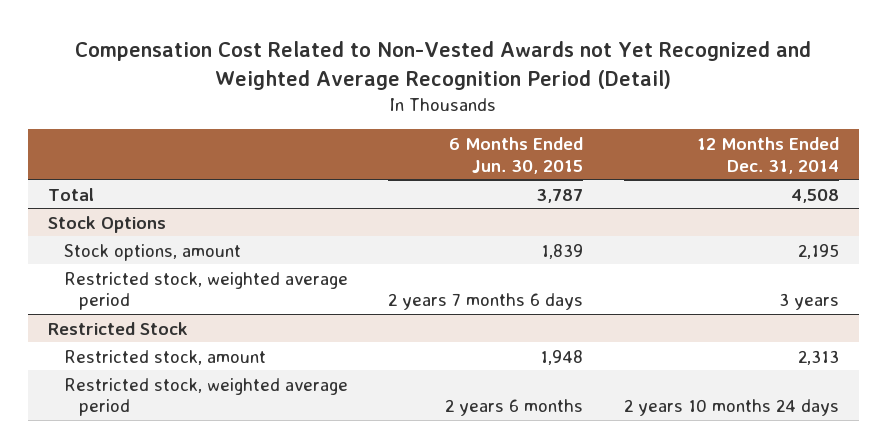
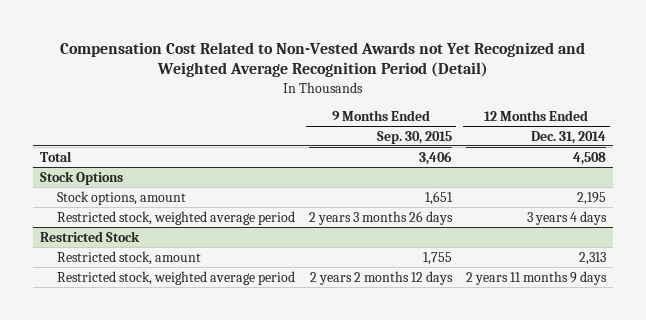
- | 6 Months Ended Jun. 30, 2015 | 12 Months Ended Dec. 31, 2014
+ | 9 Months Ended Sep. 30, 2015 | 12 Months Ended Dec. 31, 2014
@ Stock Options
- Restricted stock, weighted average period | 2 years 7 months 6 days | 3 years
+ Restricted stock, weighted average period | 2 years 3 months 26 days | 3 years 4 days
@ Restricted Stock
- Restricted stock, weighted average period | 2 years 6 months | 2 years 10 months 24 days
+ Restricted stock, weighted average period | 2 years 2 months 12 days | 2 years 11 months 9 days

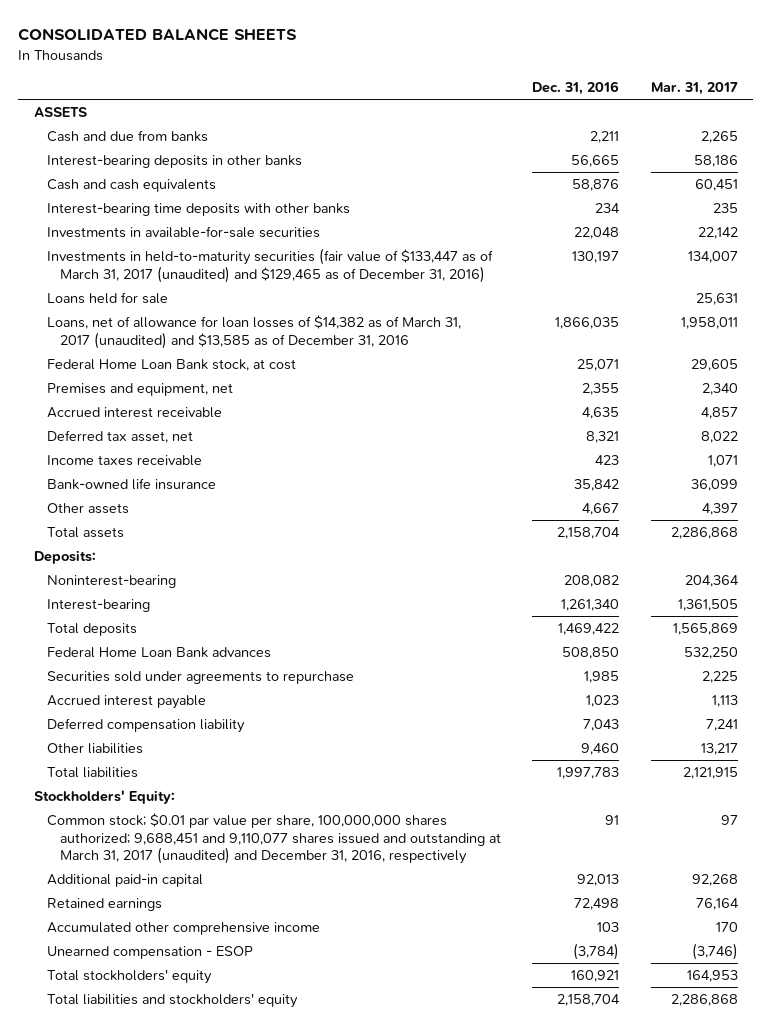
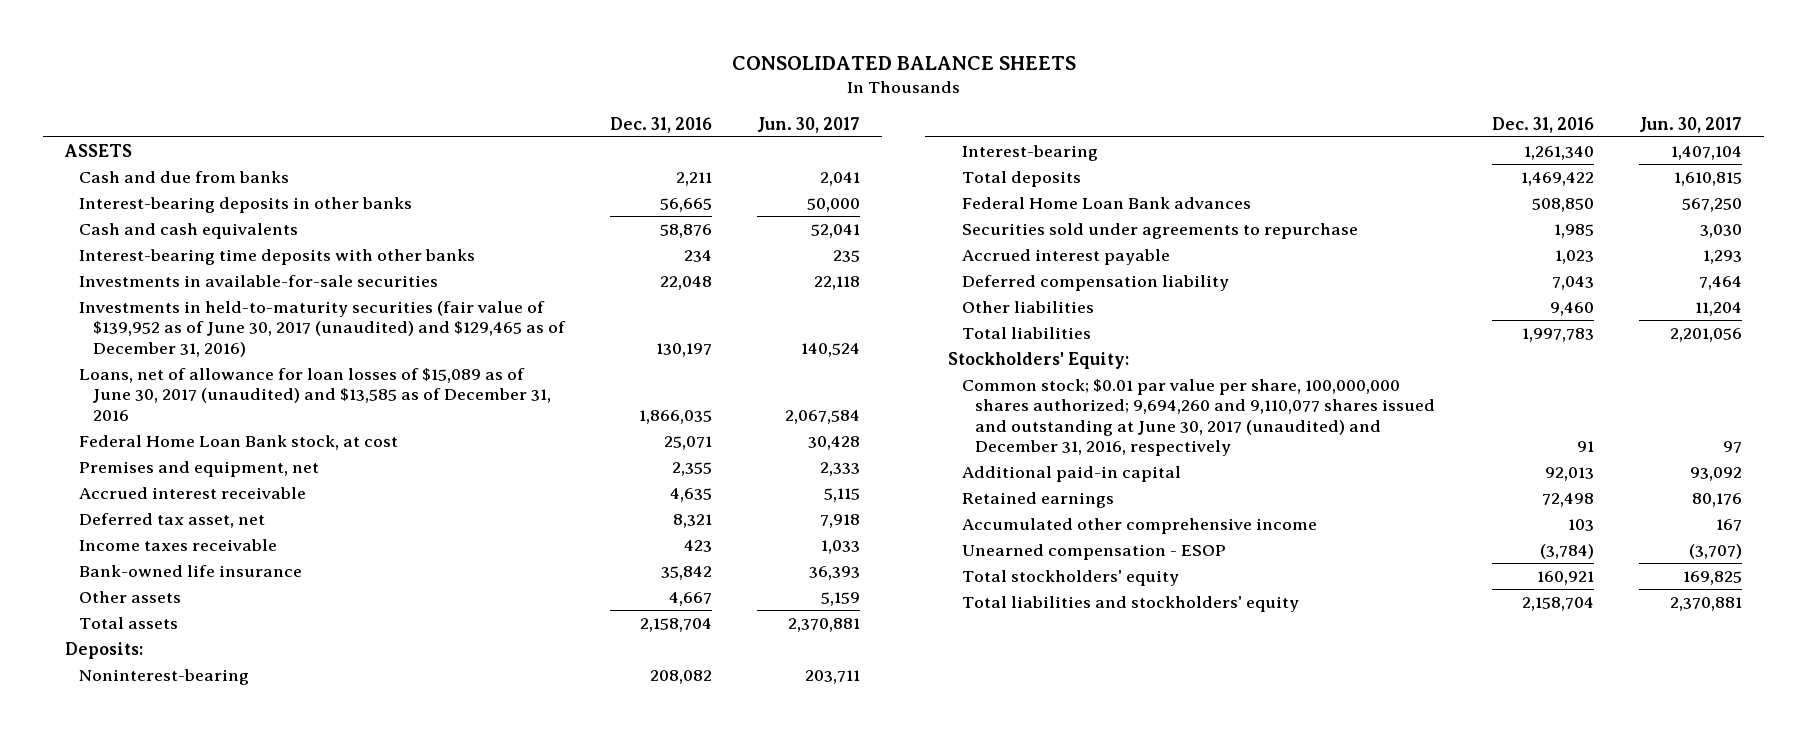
- | Dec. 31, 2016 | Mar. 31, 2017
+ | Dec. 31, 2016 | Jun. 30, 2017
- Investments in held-to-maturity securities (fair value of $133,447 as of March 31, 2017 (unaudited) and $129,465 as of December 31, 2016) | 130,197 | 134,007
- Loans held for sale | | 25,631
- Loans, net of allowance for loan losses of $14,382 as of March 31, 2017 (unaudited) and $13,585 as of December 31, 2016 | 1,866,035 | 1,958,011
+ Investments in held-to-maturity securities (fair value of $139,952 as of June 30, 2017 (unaudited) and $129,465 as of December 31, 2016) | 130,197 | 140,524
+ Loans, net of allowance for loan losses of $15,089 as of June 30, 2017 (unaudited) and $13,585 as of December 31, 2016 | 1,866,035 | 2,067,584
- Common stock; $0.01 par value per share, 100,000,000 shares authorized; 9,688,451 and 9,110,077 shares issued and outstanding at March 31, 2017 (unaudited) and December 31, 2016, respectively | 91 | 97
+ Common stock; $0.01 par value per share, 100,000,000 shares authorized; 9,694,260 and 9,110,077 shares issued and outstanding at June 30, 2017 (unaudited) and December 31, 2016, respectively | 91 | 97

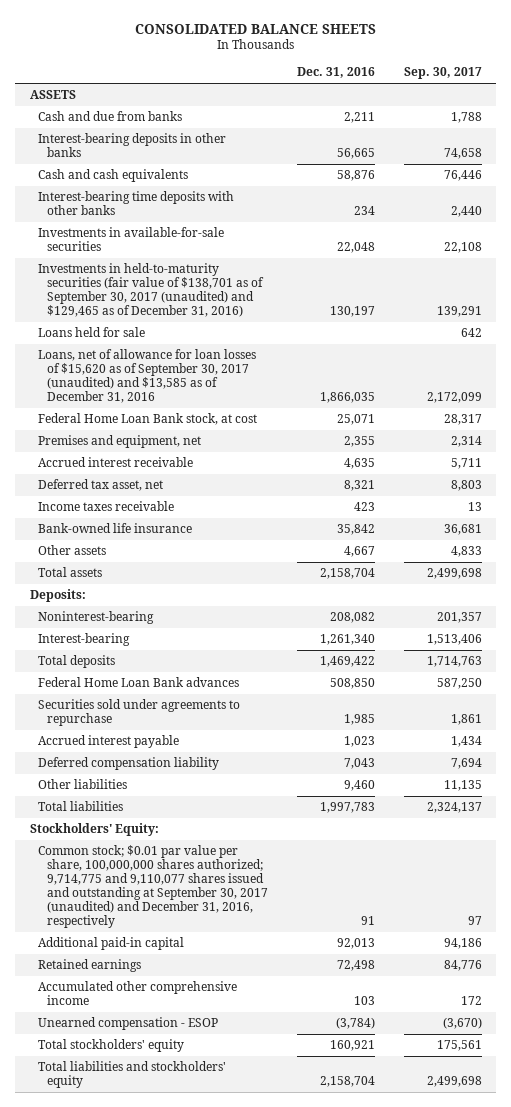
- | Dec. 31, 2016 | Jun. 30, 2017
+ | Dec. 31, 2016 | Sep. 30, 2017
- Investments in held-to-maturity securities (fair value of $139,952 as of June 30, 2017 (unaudited) and $129,465 as of December 31, 2016) | 130,197 | 140,524
- Loans, net of allowance for loan losses of $15,089 as of June 30, 2017 (unaudited) and $13,585 as of December 31, 2016 | 1,866,035 | 2,067,584
+ Investments in held-to-maturity securities (fair value of $138,701 as of September 30, 2017 (unaudited) and $129,465 as of December 31, 2016) | 130,197 | 139,291
+ Loans held for sale | | 642
+ Loans, net of allowance for loan losses of $15,620 as of September 30, 2017 (unaudited) and $13,585 as of December 31, 2016 | 1,866,035 | 2,172,099
- Common stock; $0.01 par value per share, 100,000,000 shares authorized; 9,694,260 and 9,110,077 shares issued and outstanding at June 30, 2017 (unaudited) and December 31, 2016, respectively | 91 | 97
+ Common stock; $0.01 par value per share, 100,000,000 shares authorized; 9,714,775 and 9,110,077 shares issued and outstanding at September 30, 2017 (unaudited) and December 31, 2016, respectively | 91 | 97

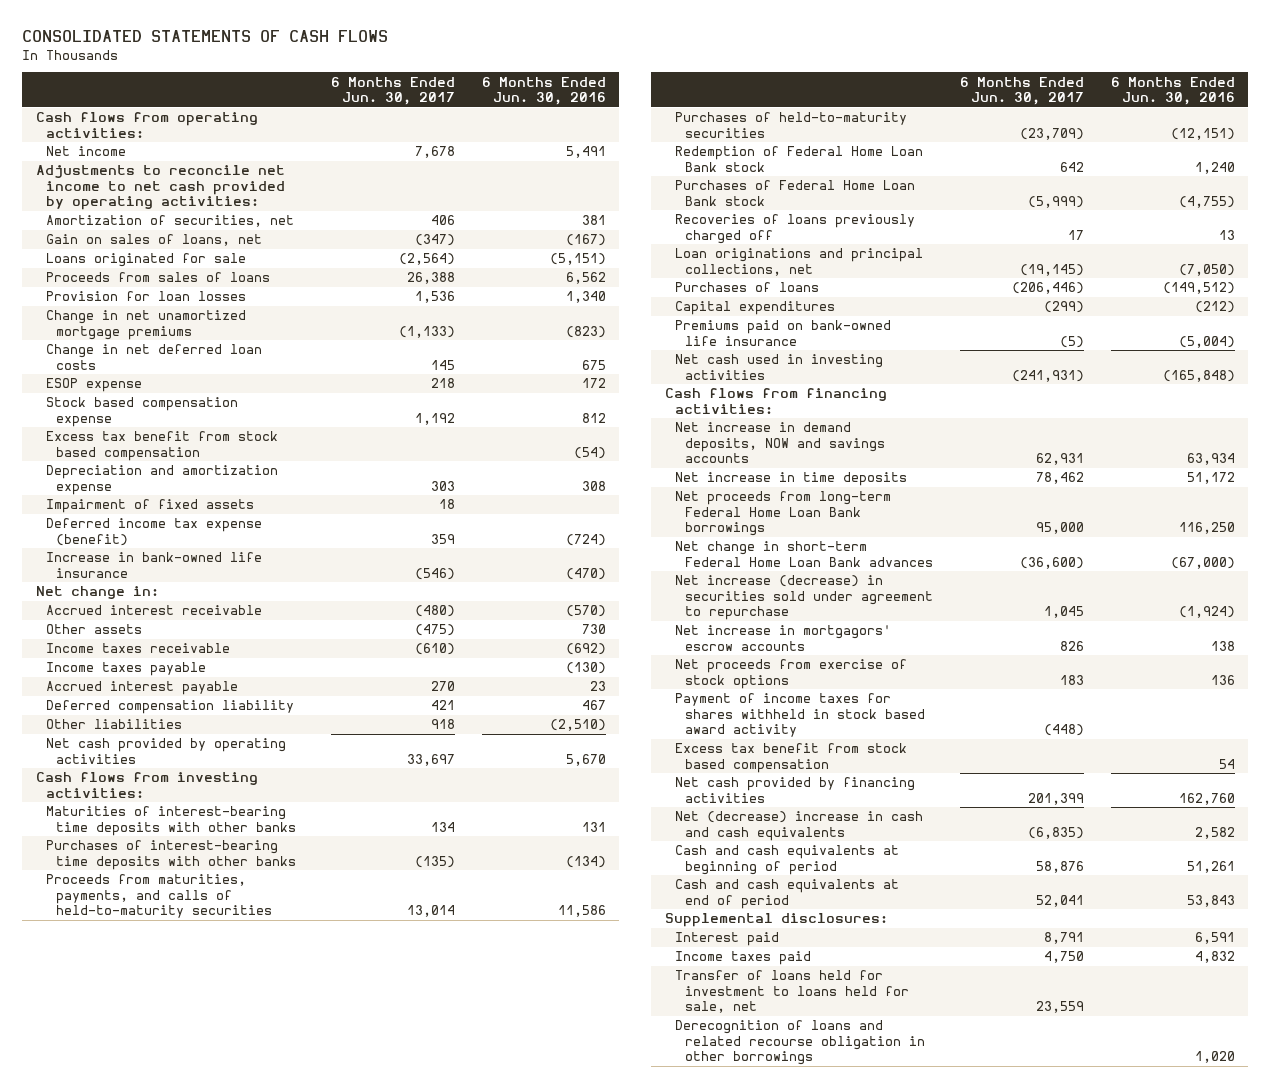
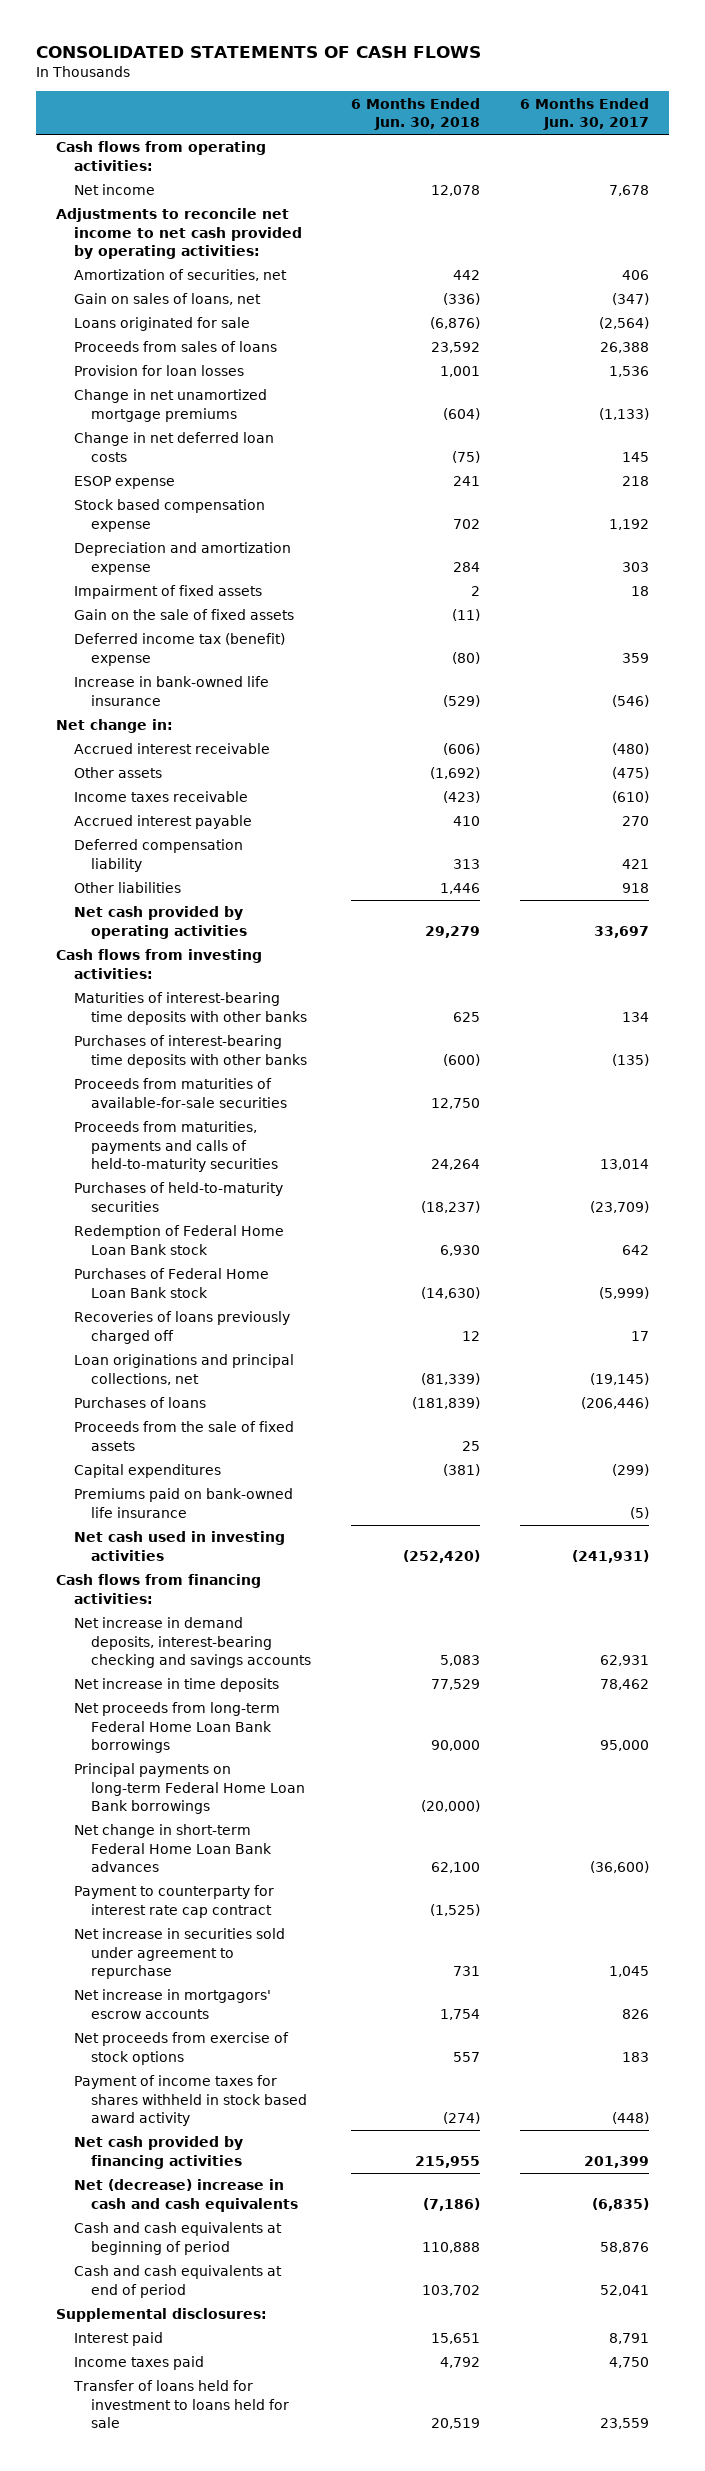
- | 6 Months Ended Jun. 30, 2017 | 6 Months Ended Jun. 30, 2016
+ | 6 Months Ended Jun. 30, 2018 | 6 Months Ended Jun. 30, 2017
- Excess tax benefit from stock based compensation | | (54)
- Deferred income tax expense (benefit) | 359 | (724)
+ Gain on the sale of fixed assets | (11) |
+ Deferred income tax (benefit) expense | (80) | 359
- Income taxes payable | | (130)
- Proceeds from maturities, payments, and calls of held-to-maturity securities | 13,014 | 11,586
+ Proceeds from maturities of available-for-sale securities | 12,750 |
+ Proceeds from maturities, payments and calls of held-to-maturity securities | 24,264 | 13,014
+ Proceeds from the sale of fixed assets | 25 |
- Net increase in demand deposits, NOW and savings accounts | 62,931 | 63,934
+ Net increase in demand deposits, interest-bearing checking and savings accounts | 5,083 | 62,931
+ Principal payments on long-term Federal Home Loan Bank borrowings | (20,000) |
- Net increase (decrease) in securities sold under agreement to repurchase | 1,045 | (1,924)
+ Payment to counterparty for interest rate cap contract | (1,525) |
+ Net increase in securities sold under agreement to repurchase | 731 | 1,045
- Excess tax benefit from stock based compensation | | 54
- Transfer of loans held for investment to loans held for sale, net | 23,559 |
- Derecognition of loans and related recourse obligation in other borrowings | | 1,020
+ Transfer of loans held for investment to loans held for sale | 20,519 | 23,559

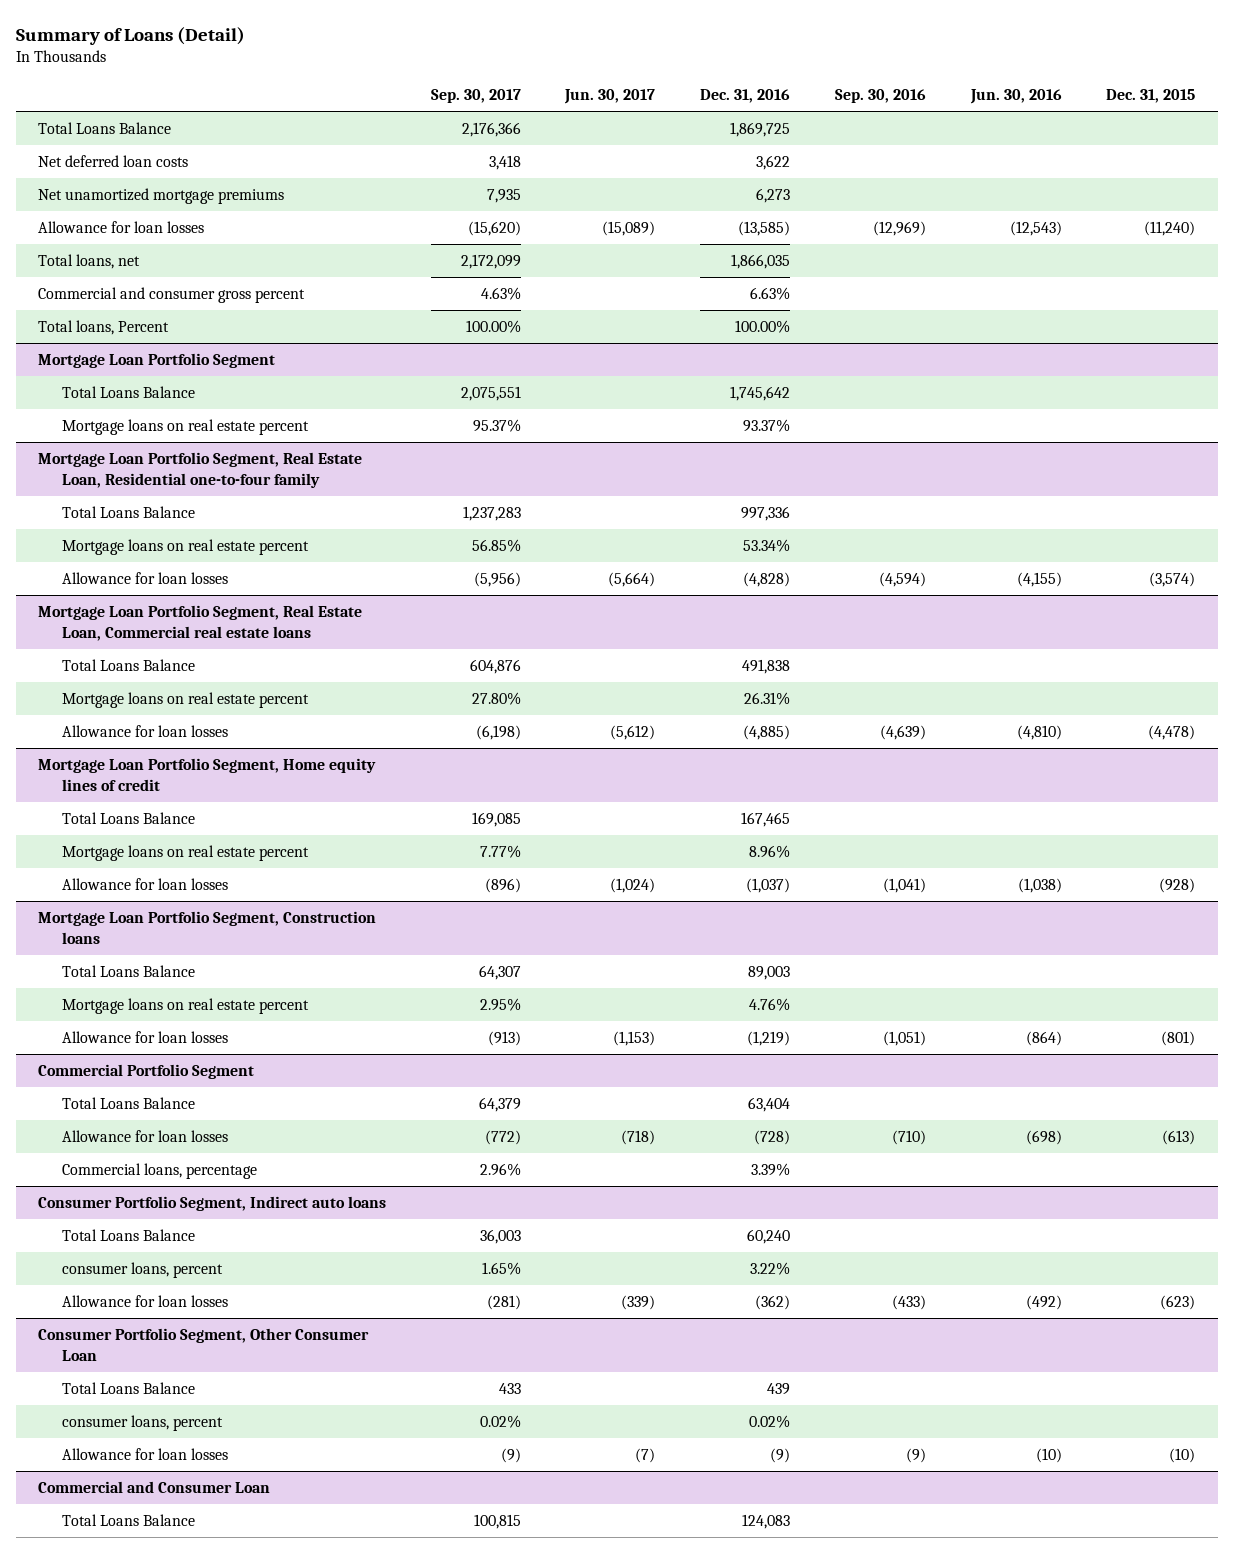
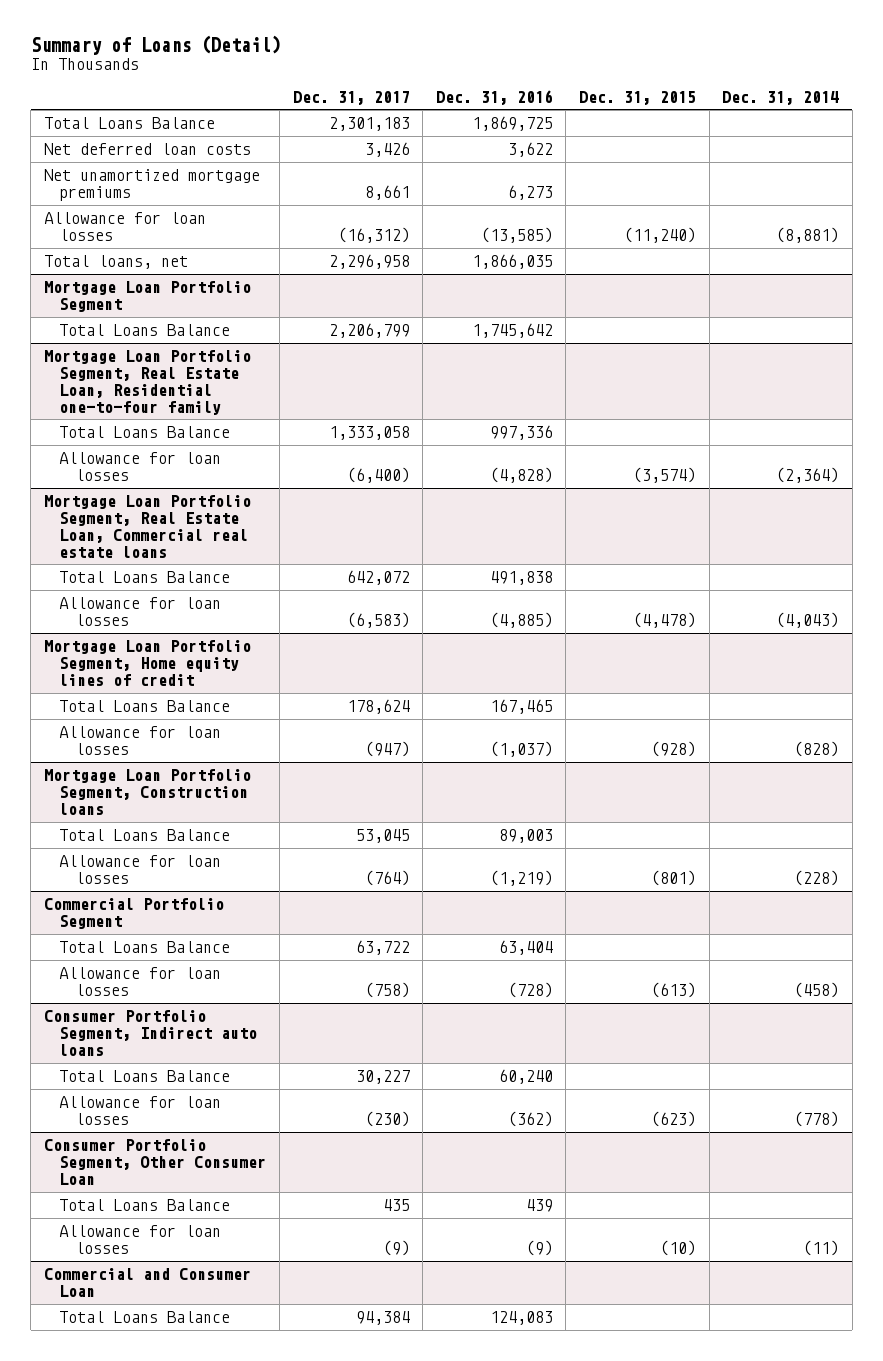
- | Sep. 30, 2017 | Jun. 30, 2017 | Dec. 31, 2016 | Sep. 30, 2016 | Jun. 30, 2016 | Dec. 31, 2015
+ | Dec. 31, 2017 | Dec. 31, 2016 | Dec. 31, 2015 | Dec. 31, 2014
- Commercial and consumer gross percent | 4.63% | | 6.63% | | |
- Total loans, Percent | 100.00% | | 100.00% | | |
@ Mortgage Loan Portfolio Segment
- Mortgage loans on real estate percent | 95.37% | | 93.37% | | |
@ Mortgage Loan Portfolio Segment, Real Estate Loan, Residential one-to-four family
- Mortgage loans on real estate percent | 56.85% | | 53.34% | | |
@ Mortgage Loan Portfolio Segment, Real Estate Loan, Commercial real estate loans
- Mortgage loans on real estate percent | 27.80% | | 26.31% | | |
@ Mortgage Loan Portfolio Segment, Home equity lines of credit
- Mortgage loans on real estate percent | 7.77% | | 8.96% | | |
@ Mortgage Loan Portfolio Segment, Construction loans
- Mortgage loans on real estate percent | 2.95% | | 4.76% | | |
@ Commercial Portfolio Segment
- Commercial loans, percentage | 2.96% | | 3.39% | | |
@ Consumer Portfolio Segment, Indirect auto loans
- consumer loans, percent | 1.65% | | 3.22% | | |
@ Consumer Portfolio Segment, Other Consumer Loan
- consumer loans, percent | 0.02% | | 0.02% | | |

